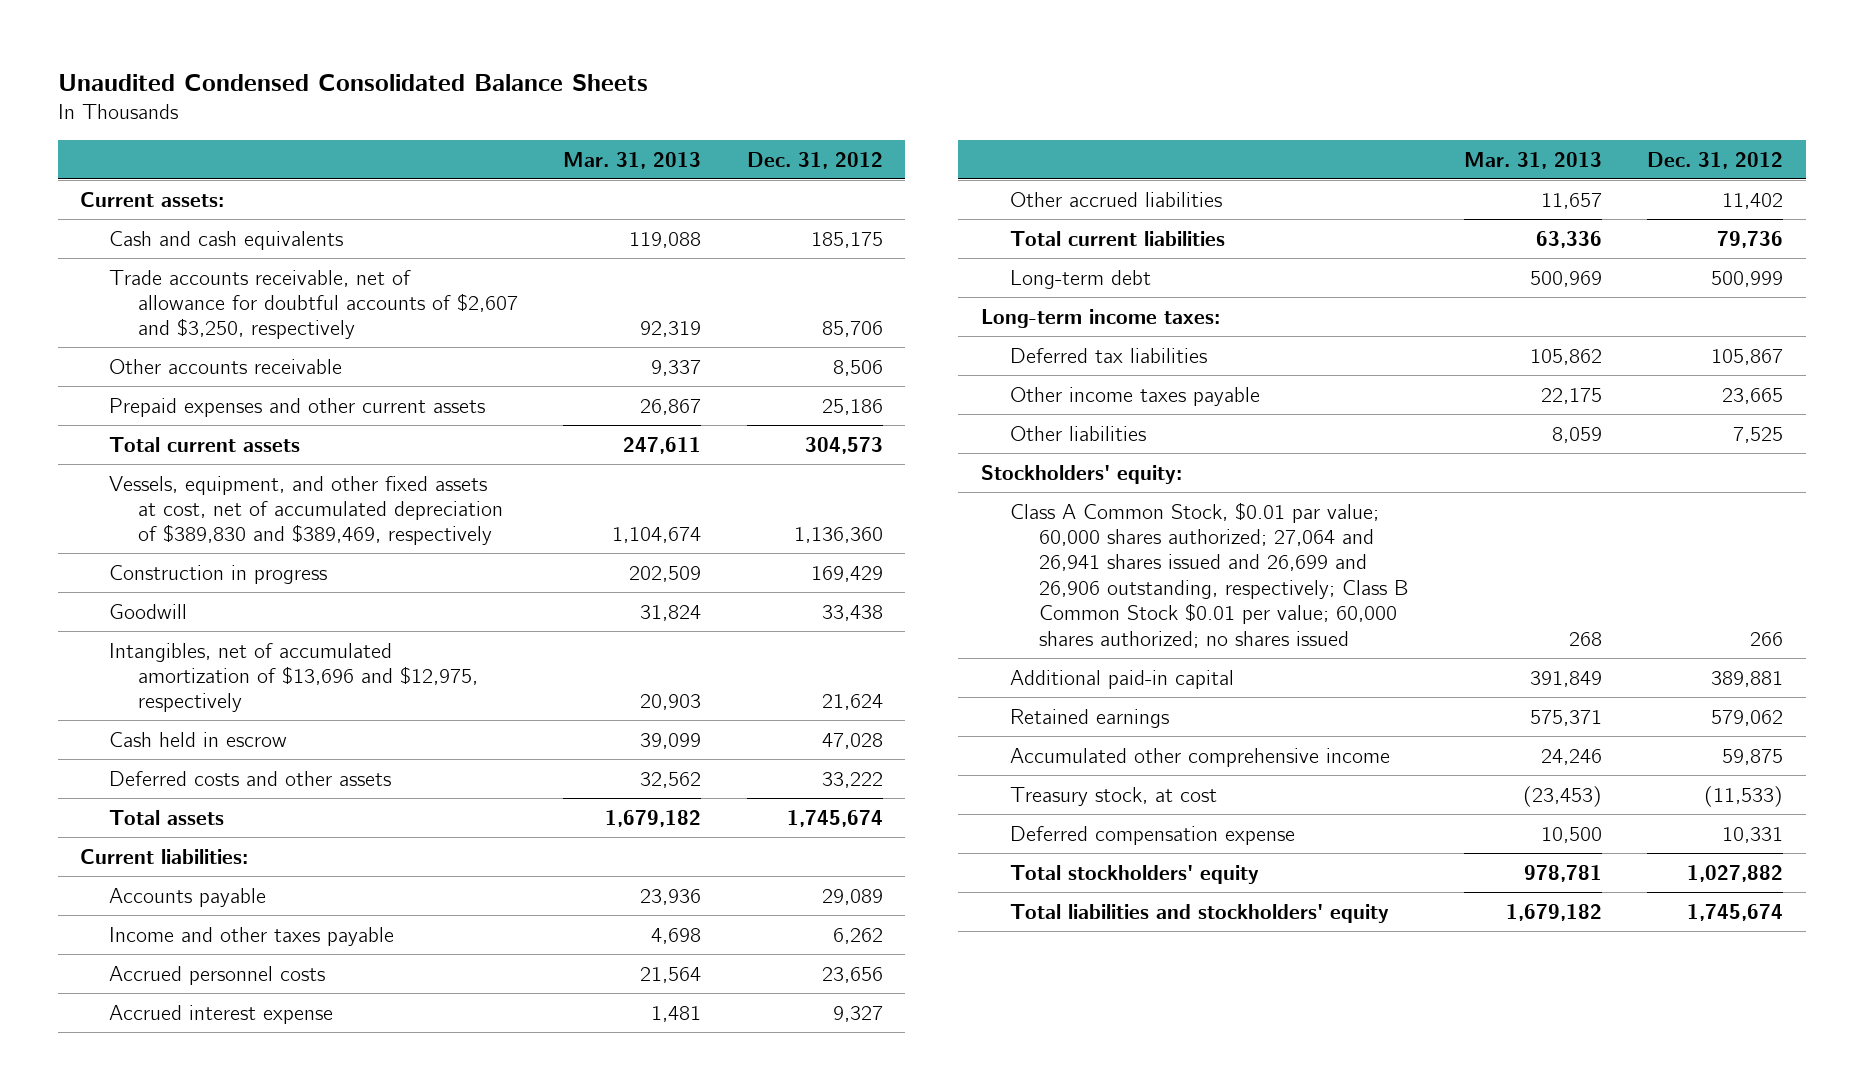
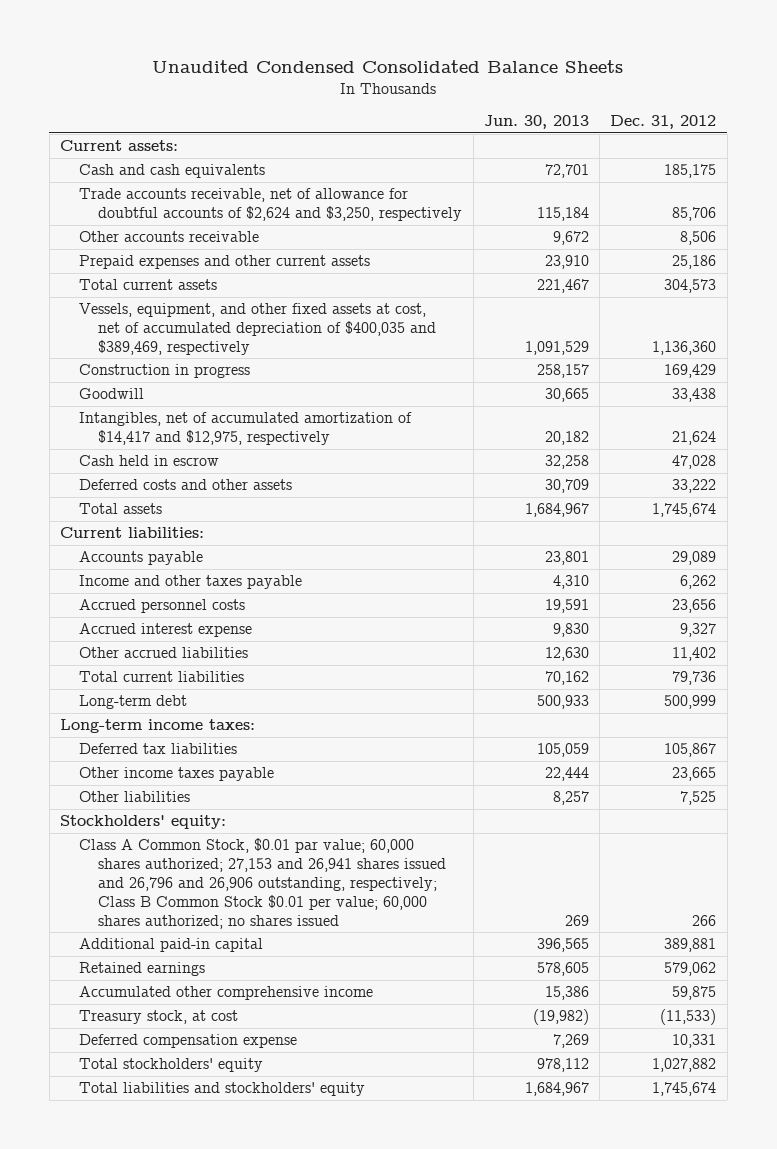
- | Mar. 31, 2013 | Dec. 31, 2012
+ | Jun. 30, 2013 | Dec. 31, 2012
- Trade accounts receivable, net of allowance for doubtful accounts of $2,607 and $3,250, respectively | 92,319 | 85,706
+ Trade accounts receivable, net of allowance for doubtful accounts of $2,624 and $3,250, respectively | 115,184 | 85,706
- Vessels, equipment, and other fixed assets at cost, net of accumulated depreciation of $389,830 and $389,469, respectively | 1,104,674 | 1,136,360
+ Vessels, equipment, and other fixed assets at cost, net of accumulated depreciation of $400,035 and $389,469, respectively | 1,091,529 | 1,136,360
- Intangibles, net of accumulated amortization of $13,696 and $12,975, respectively | 20,903 | 21,624
+ Intangibles, net of accumulated amortization of $14,417 and $12,975, respectively | 20,182 | 21,624
- Class A Common Stock, $0.01 par value; 60,000 shares authorized; 27,064 and 26,941 shares issued and 26,699 and 26,906 outstanding, respectively; Class B Common Stock $0.01 per value; 60,000 shares authorized; no shares issued | 268 | 266
+ Class A Common Stock, $0.01 par value; 60,000 shares authorized; 27,153 and 26,941 shares issued and 26,796 and 26,906 outstanding, respectively; Class B Common Stock $0.01 per value; 60,000 shares authorized; no shares issued | 269 | 266

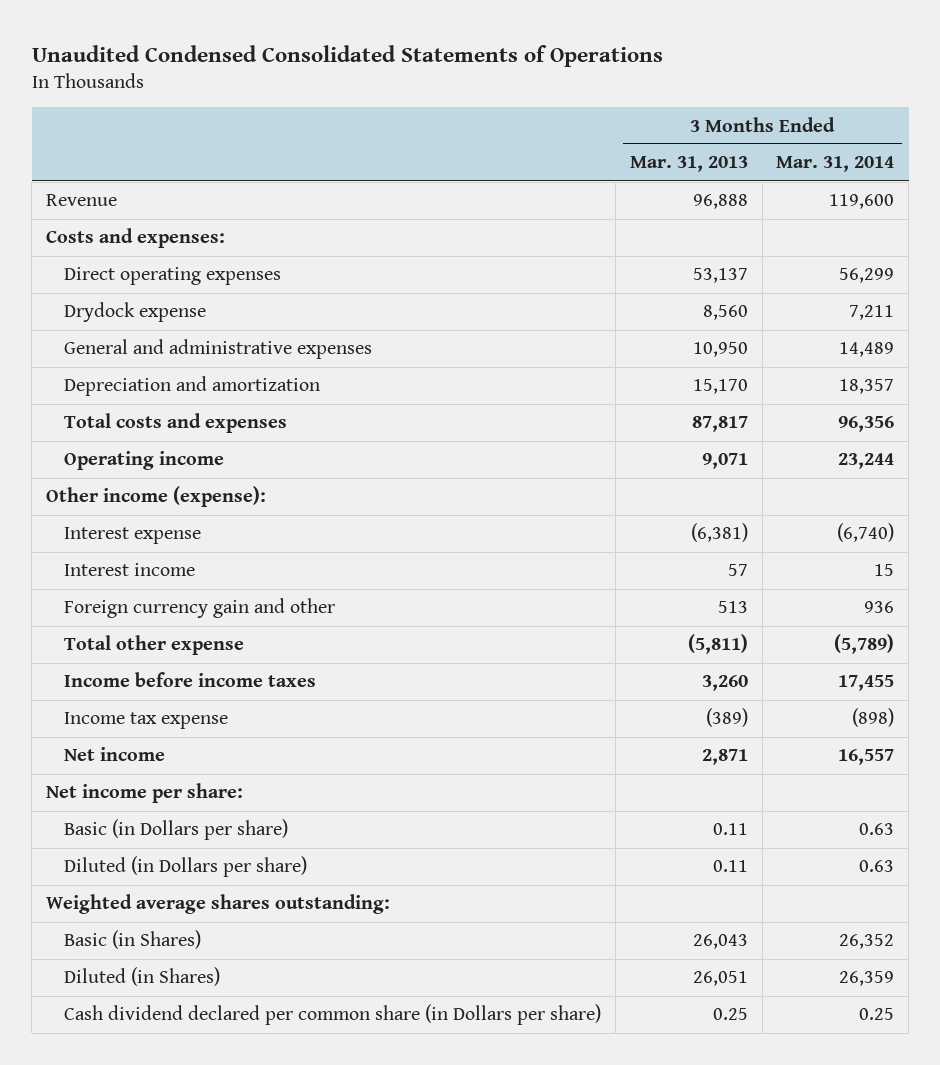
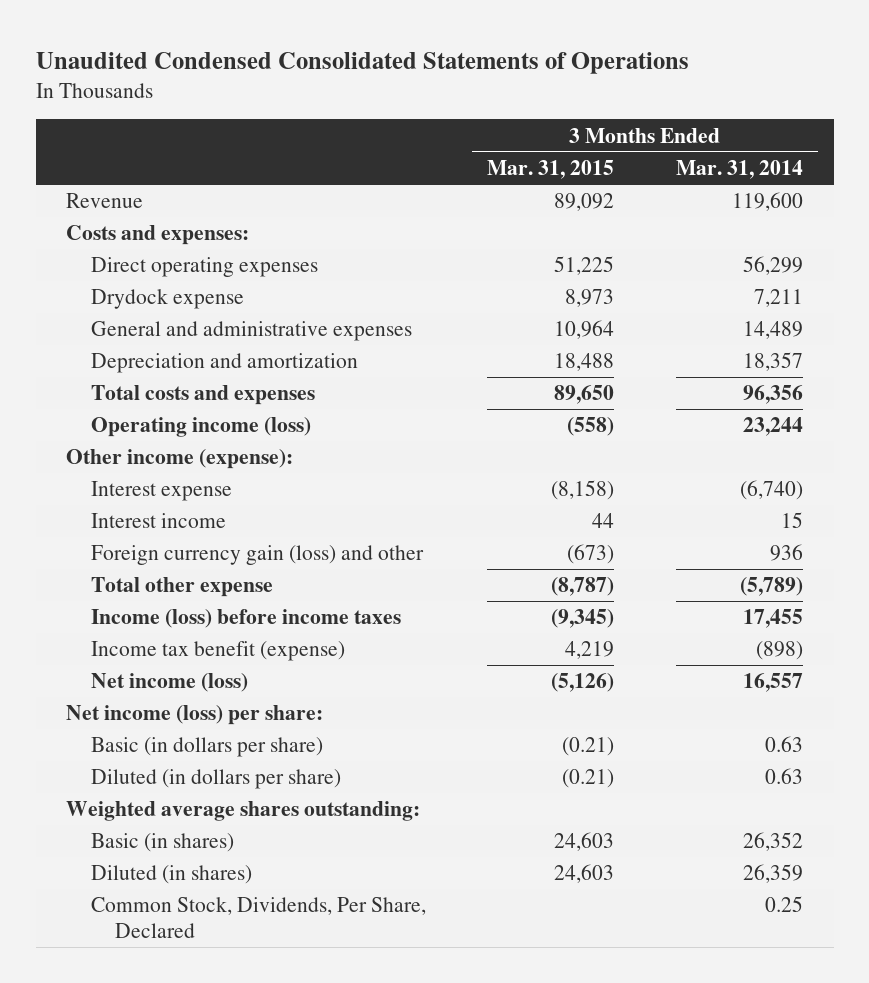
- | 3 Months Ended Mar. 31, 2013 | 3 Months Ended Mar. 31, 2014
+ | 3 Months Ended Mar. 31, 2015 | 3 Months Ended Mar. 31, 2014
- Operating income | 9,071 | 23,244
+ Operating income (loss) | (558) | 23,244
- Foreign currency gain and other | 513 | 936
+ Foreign currency gain (loss) and other | (673) | 936
- Income before income taxes | 3,260 | 17,455
- Income tax expense | (389) | (898)
- Net income | 2,871 | 16,557
- Net income per share:
- Basic (in Dollars per share) | 0.11 | 0.63
- Diluted (in Dollars per share) | 0.11 | 0.63
+ Income (loss) before income taxes | (9,345) | 17,455
+ Income tax benefit (expense) | 4,219 | (898)
+ Net income (loss) | (5,126) | 16,557
+ Net income (loss) per share:
+ Basic (in dollars per share) | (0.21) | 0.63
+ Diluted (in dollars per share) | (0.21) | 0.63
- Basic (in Shares) | 26,043 | 26,352
- Diluted (in Shares) | 26,051 | 26,359
- Cash dividend declared per common share (in Dollars per share) | 0.25 | 0.25
+ Basic (in shares) | 24,603 | 26,352
+ Diluted (in shares) | 24,603 | 26,359
+ Common Stock, Dividends, Per Share, Declared | | 0.25

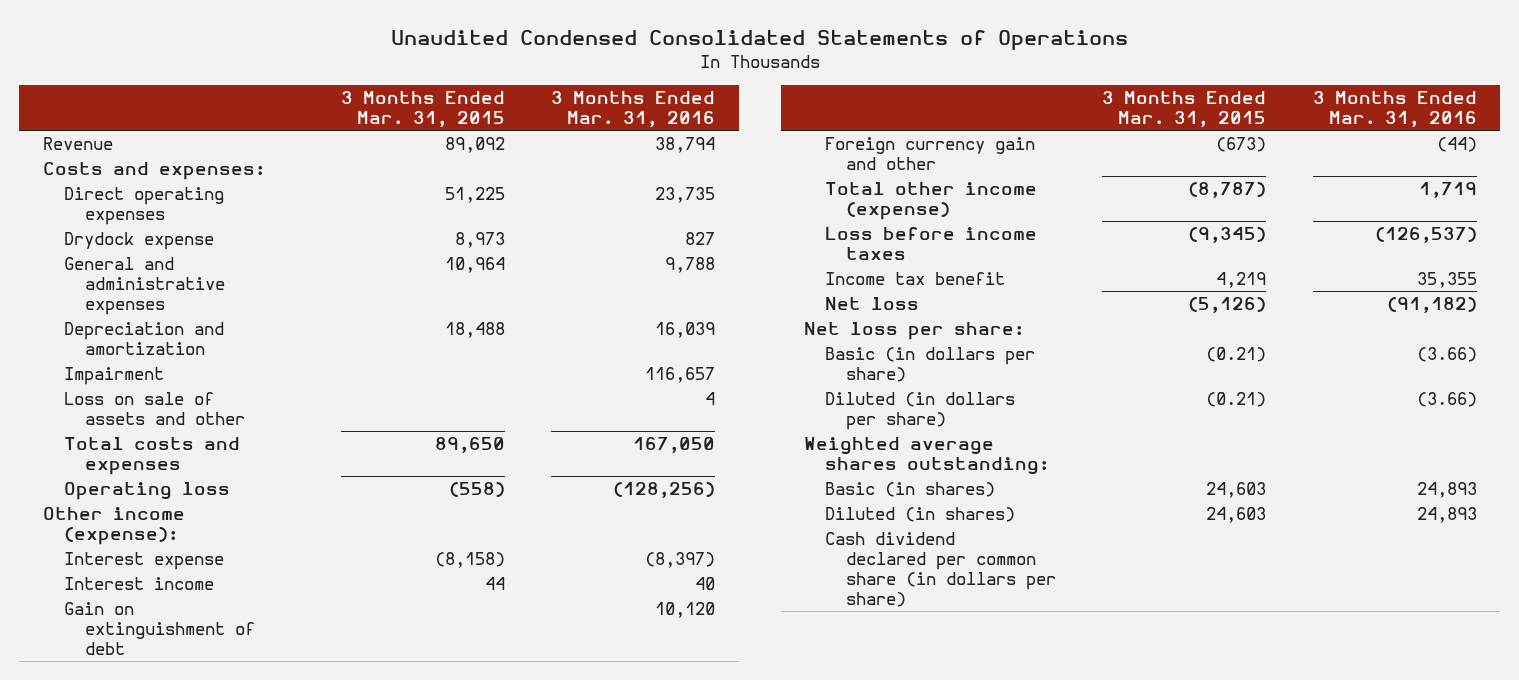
- | 3 Months Ended Mar. 31, 2015 | 3 Months Ended Mar. 31, 2014
+ | 3 Months Ended Mar. 31, 2015 | 3 Months Ended Mar. 31, 2016
+ Impairment | | 116,657
+ Loss on sale of assets and other | | 4
- Operating income (loss) | (558) | 23,244
+ Operating loss | (558) | (128,256)
- Foreign currency gain (loss) and other | (673) | 936
- Total other expense | (8,787) | (5,789)
- Income (loss) before income taxes | (9,345) | 17,455
- Income tax benefit (expense) | 4,219 | (898)
- Net income (loss) | (5,126) | 16,557
- Net income (loss) per share:
+ Gain on extinguishment of debt | | 10,120
+ Foreign currency gain and other | (673) | (44)
+ Total other income (expense) | (8,787) | 1,719
+ Loss before income taxes | (9,345) | (126,537)
+ Income tax benefit | 4,219 | 35,355
+ Net loss | (5,126) | (91,182)
+ Net loss per share:
- Common Stock, Dividends, Per Share, Declared | | 0.25
+ Cash dividend declared per common share (in dollars per share)

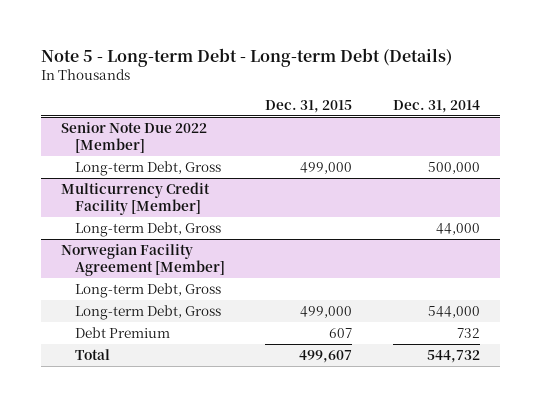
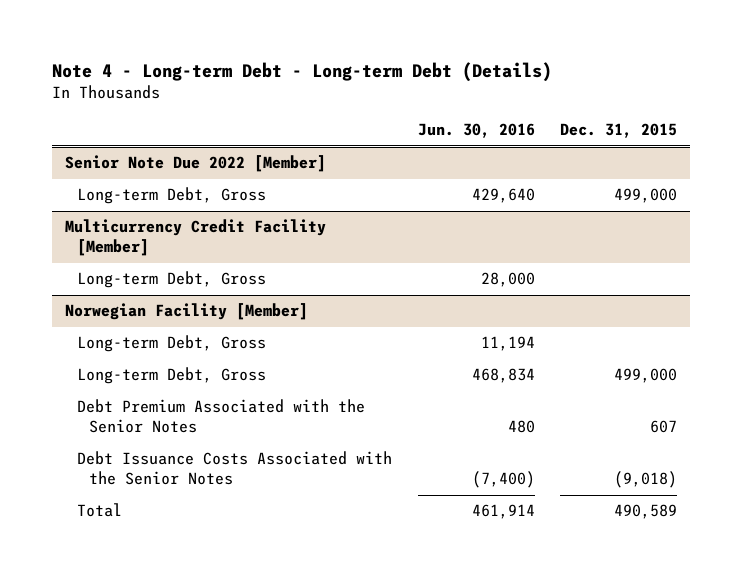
- Note 5 - Long-term Debt - Long-term Debt (Details)
+ Note 4 - Long-term Debt - Long-term Debt (Details)
- | Dec. 31, 2015 | Dec. 31, 2014
+ | Jun. 30, 2016 | Dec. 31, 2015
- Norwegian Facility Agreement [Member]
+ Norwegian Facility [Member]
- Debt Premium | 607 | 732
- Total | 499,607 | 544,732
+ Debt Premium Associated with the Senior Notes | 480 | 607
+ Debt Issuance Costs Associated with the Senior Notes | (7,400) | (9,018)
+ Total | 461,914 | 490,589

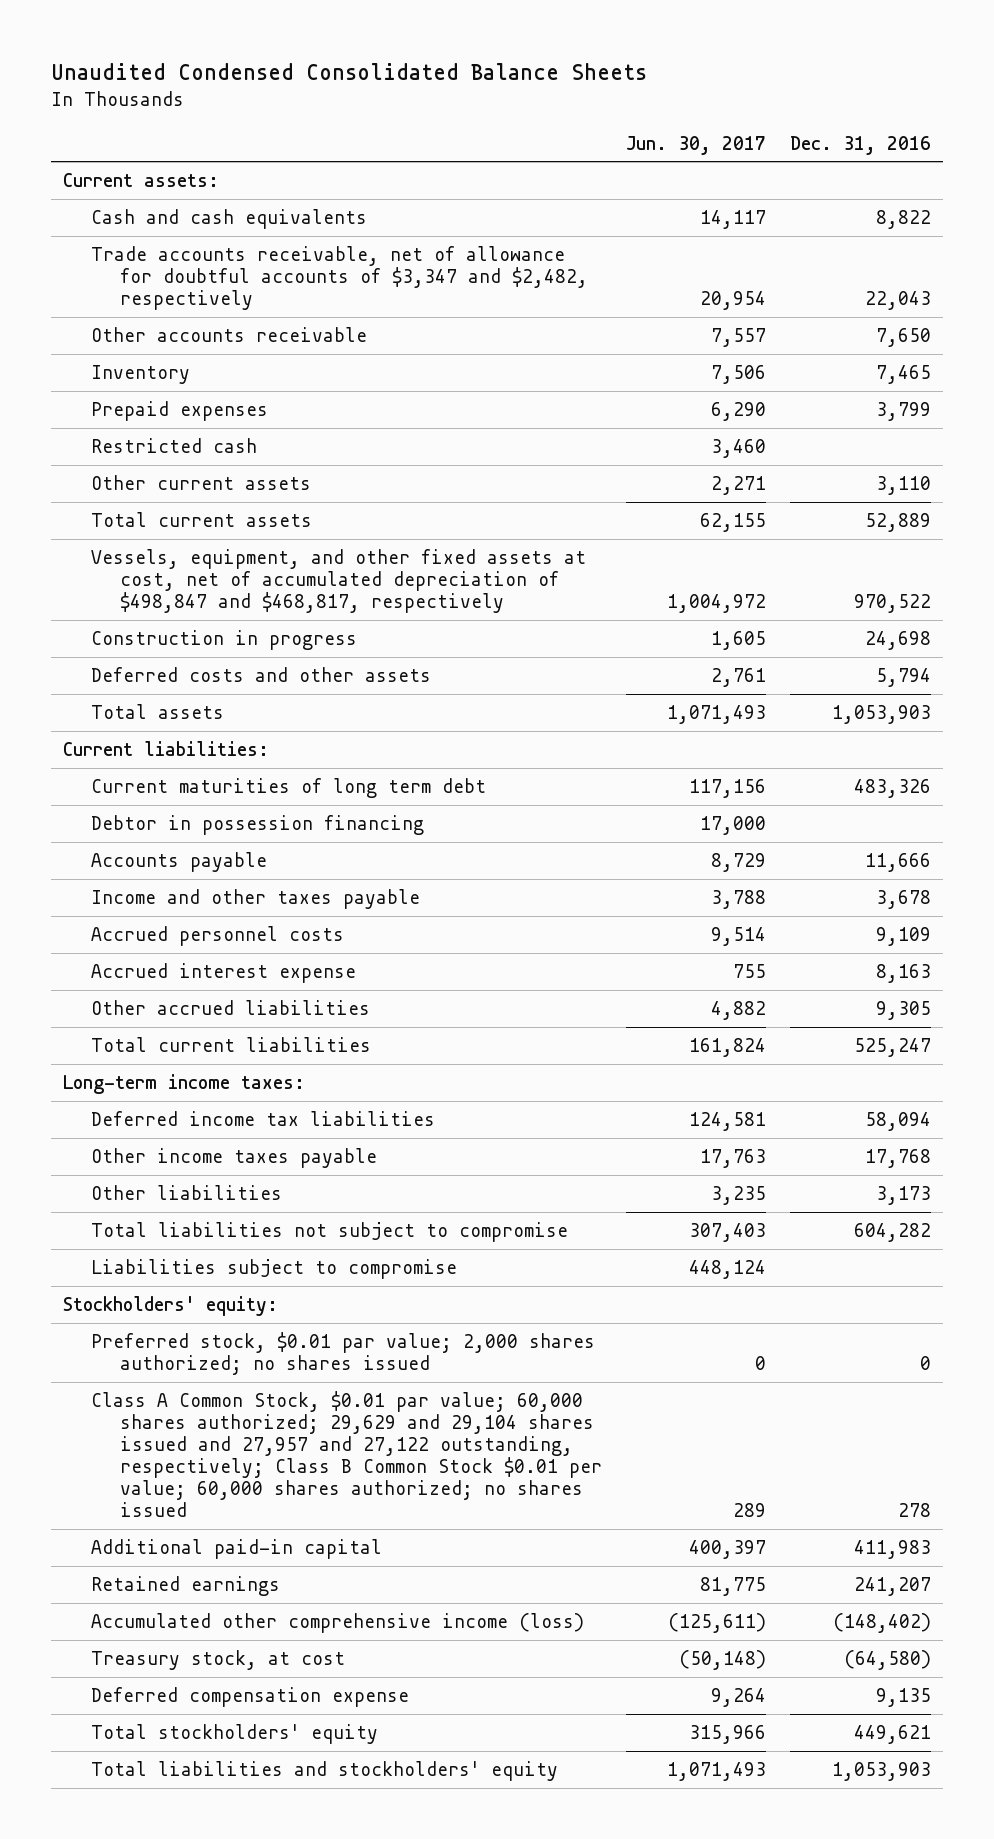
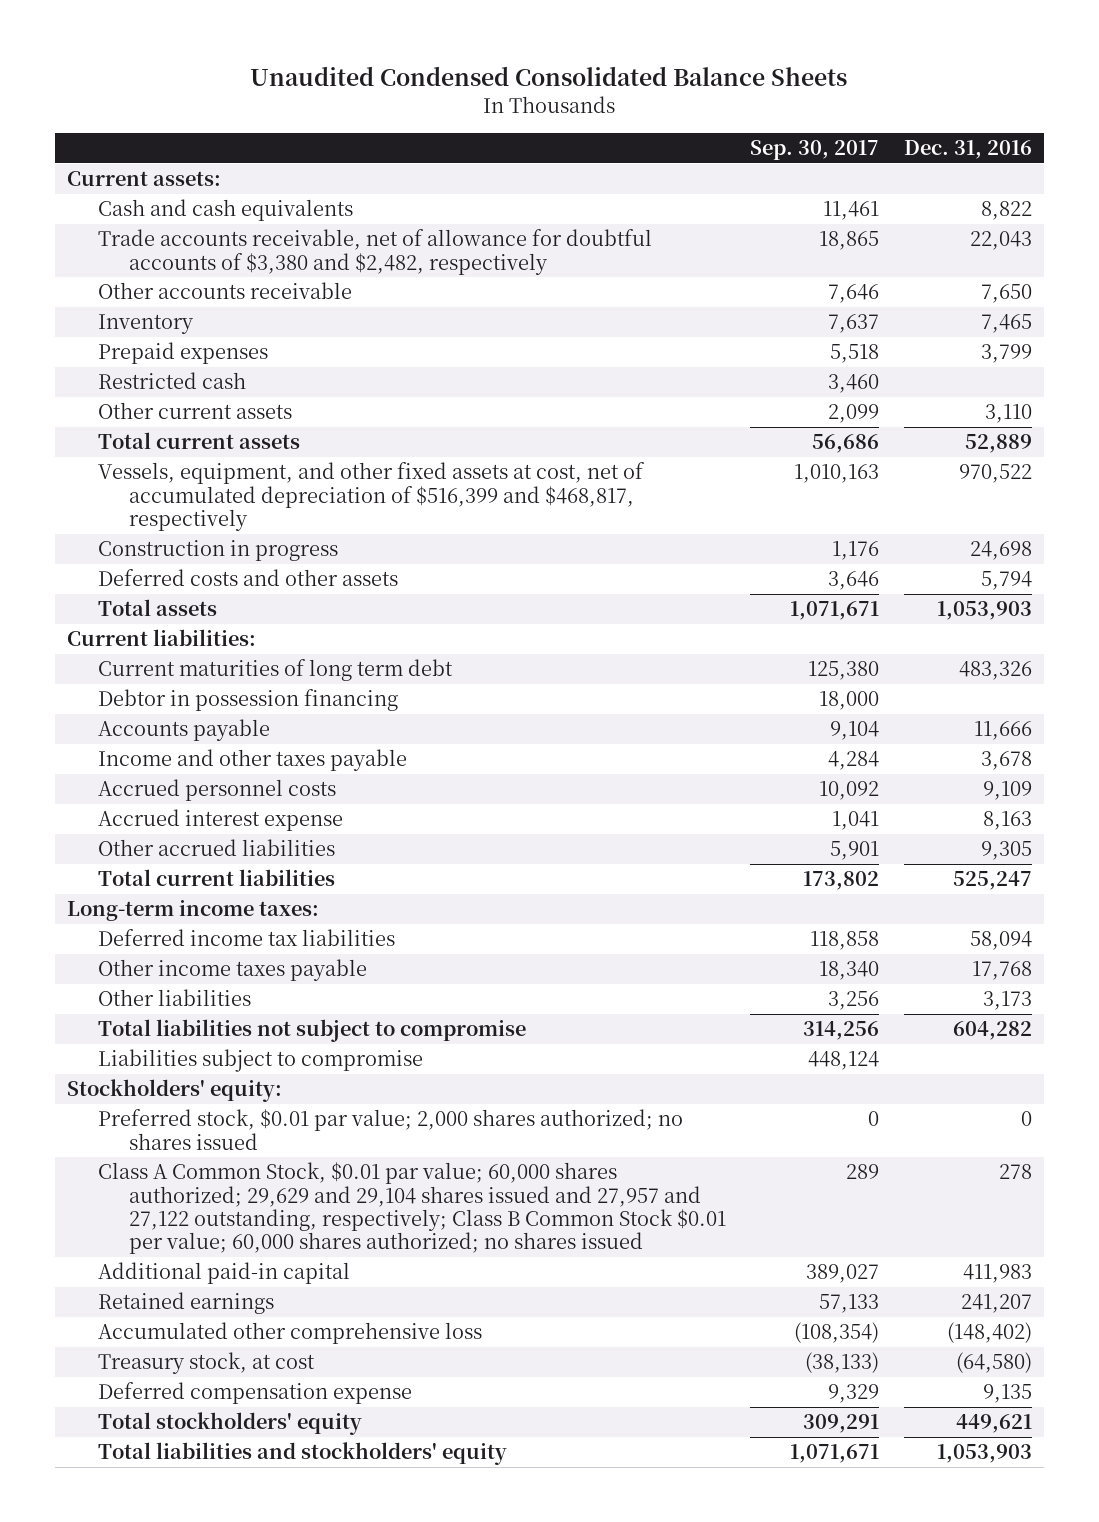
- | Jun. 30, 2017 | Dec. 31, 2016
+ | Sep. 30, 2017 | Dec. 31, 2016
- Trade accounts receivable, net of allowance for doubtful accounts of $3,347 and $2,482, respectively | 20,954 | 22,043
+ Trade accounts receivable, net of allowance for doubtful accounts of $3,380 and $2,482, respectively | 18,865 | 22,043
- Vessels, equipment, and other fixed assets at cost, net of accumulated depreciation of $498,847 and $468,817, respectively | 1,004,972 | 970,522
+ Vessels, equipment, and other fixed assets at cost, net of accumulated depreciation of $516,399 and $468,817, respectively | 1,010,163 | 970,522
- Accumulated other comprehensive income (loss) | (125,611) | (148,402)
+ Accumulated other comprehensive loss | (108,354) | (148,402)

